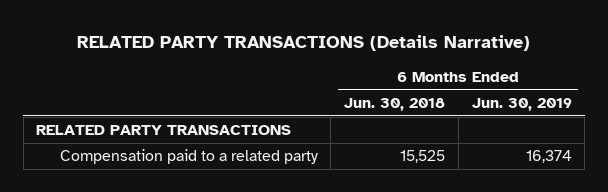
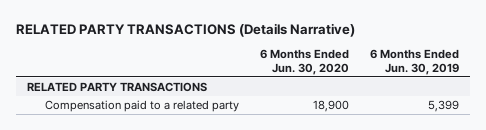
- | 6 Months Ended Jun. 30, 2018 | 6 Months Ended Jun. 30, 2019
+ | 6 Months Ended Jun. 30, 2020 | 6 Months Ended Jun. 30, 2019
- Compensation paid to a related party | 15,525 | 16,374
+ Compensation paid to a related party | 18,900 | 5,399

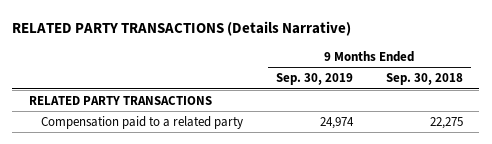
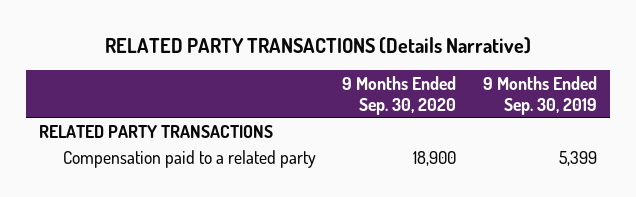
- | 9 Months Ended Sep. 30, 2019 | 9 Months Ended Sep. 30, 2018
+ | 9 Months Ended Sep. 30, 2020 | 9 Months Ended Sep. 30, 2019
- Compensation paid to a related party | 24,974 | 22,275
+ Compensation paid to a related party | 18,900 | 5,399

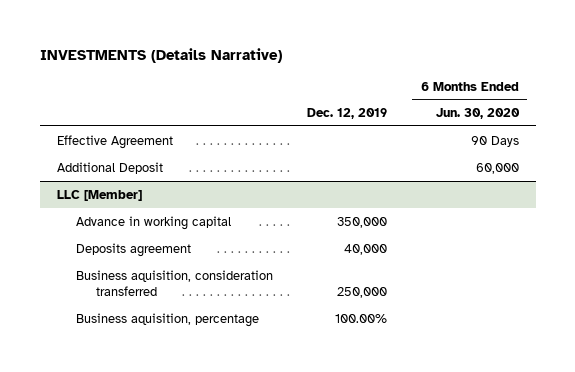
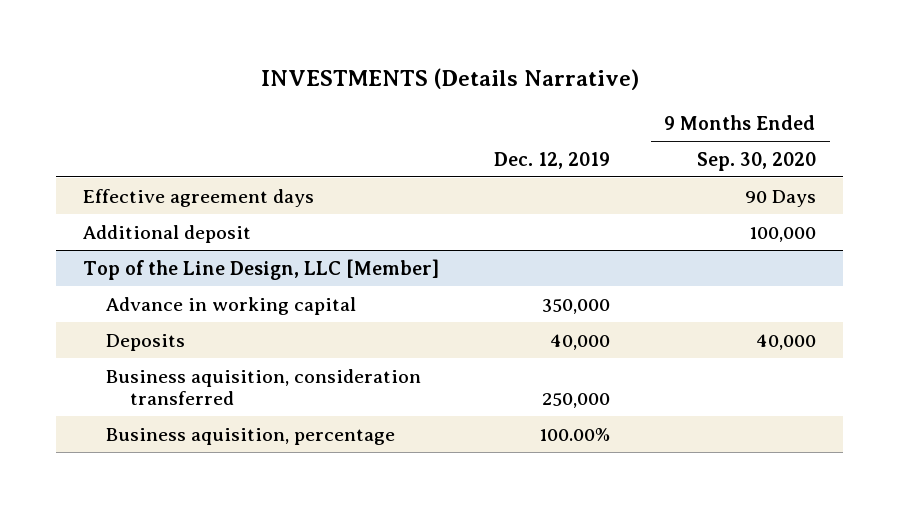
- | Dec. 12, 2019 | 6 Months Ended Jun. 30, 2020
+ | Dec. 12, 2019 | 9 Months Ended Sep. 30, 2020
- Effective Agreement | | 90 Days
- Additional Deposit | | 60,000
- LLC [Member]
+ Effective agreement days | | 90 Days
+ Additional deposit | | 100,000
+ Top of the Line Design, LLC [Member]
- Deposits agreement | 40,000 |
+ Deposits | 40,000 | 40,000

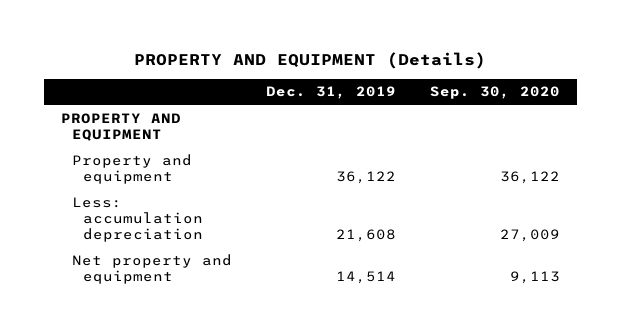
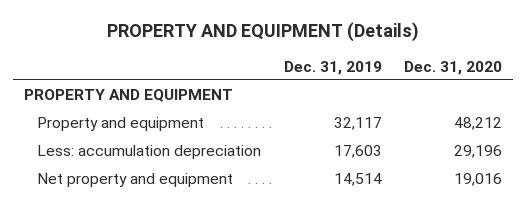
- | Dec. 31, 2019 | Sep. 30, 2020
+ | Dec. 31, 2019 | Dec. 31, 2020
- Property and equipment | 36,122 | 36,122
- Less: accumulation depreciation | 21,608 | 27,009
+ Property and equipment | 32,117 | 48,212
+ Less: accumulation depreciation | 17,603 | 29,196

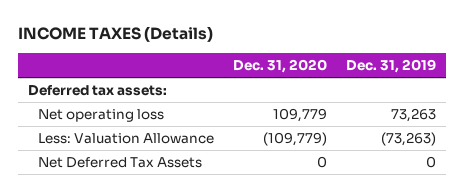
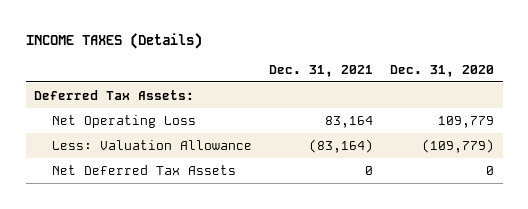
- | Dec. 31, 2020 | Dec. 31, 2019
+ | Dec. 31, 2021 | Dec. 31, 2020
- Deferred tax assets:
- Net operating loss | 109,779 | 73,263
+ Deferred Tax Assets:
+ Net Operating Loss | 83,164 | 109,779

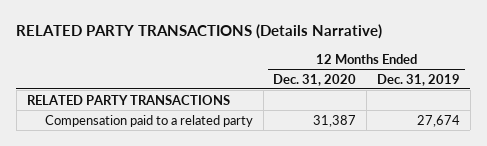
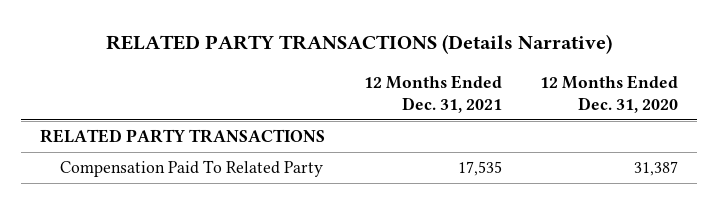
- | 12 Months Ended Dec. 31, 2020 | 12 Months Ended Dec. 31, 2019
+ | 12 Months Ended Dec. 31, 2021 | 12 Months Ended Dec. 31, 2020
- Compensation paid to a related party | 31,387 | 27,674
+ Compensation Paid To Related Party | 17,535 | 31,387

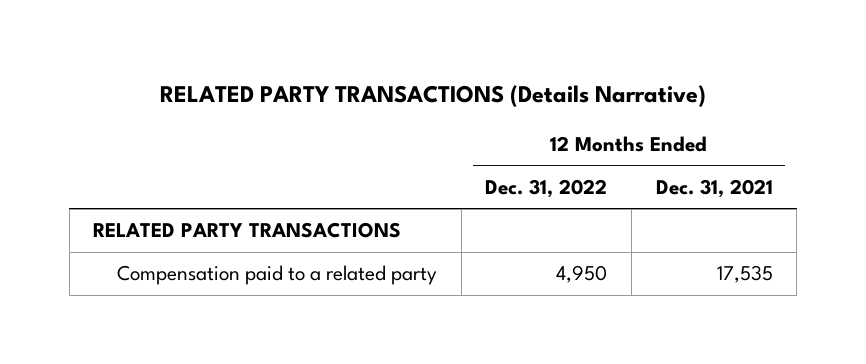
- | 12 Months Ended Dec. 31, 2021 | 12 Months Ended Dec. 31, 2020
+ | 12 Months Ended Dec. 31, 2022 | 12 Months Ended Dec. 31, 2021
- Compensation Paid To Related Party | 17,535 | 31,387
+ Compensation paid to a related party | 4,950 | 17,535

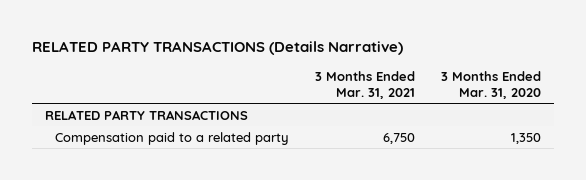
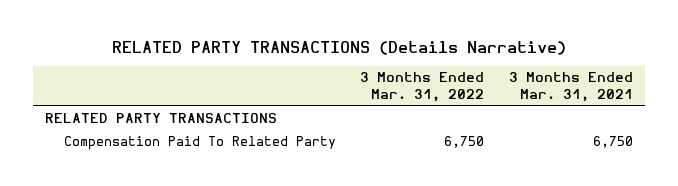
- | 3 Months Ended Mar. 31, 2021 | 3 Months Ended Mar. 31, 2020
+ | 3 Months Ended Mar. 31, 2022 | 3 Months Ended Mar. 31, 2021
- Compensation paid to a related party | 6,750 | 1,350
+ Compensation Paid To Related Party | 6,750 | 6,750

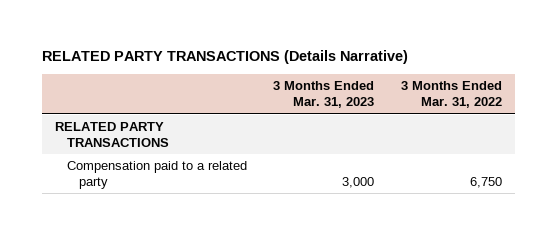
- | 3 Months Ended Mar. 31, 2022 | 3 Months Ended Mar. 31, 2021
+ | 3 Months Ended Mar. 31, 2023 | 3 Months Ended Mar. 31, 2022
- Compensation Paid To Related Party | 6,750 | 6,750
+ Compensation paid to a related party | 3,000 | 6,750

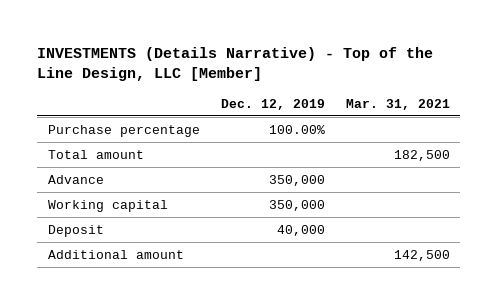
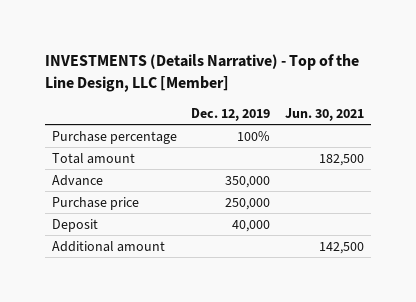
- | Dec. 12, 2019 | Mar. 31, 2021
+ | Dec. 12, 2019 | Jun. 30, 2021
- Purchase percentage | 100.00% |
+ Purchase percentage | 100% |
- Working capital | 350,000 |
+ Purchase price | 250,000 |

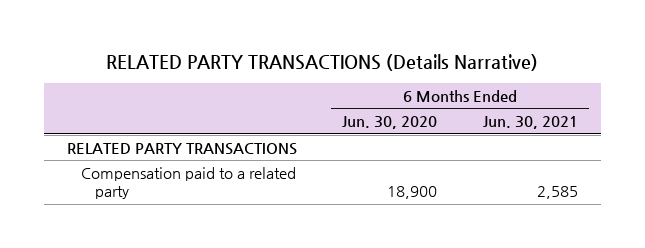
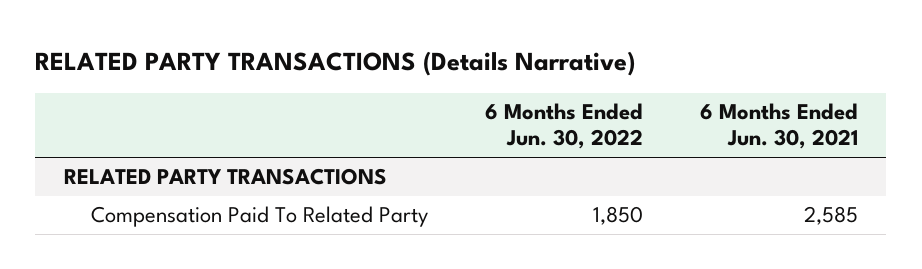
- | 6 Months Ended Jun. 30, 2020 | 6 Months Ended Jun. 30, 2021
+ | 6 Months Ended Jun. 30, 2022 | 6 Months Ended Jun. 30, 2021
- Compensation paid to a related party | 18,900 | 2,585
+ Compensation Paid To Related Party | 1,850 | 2,585

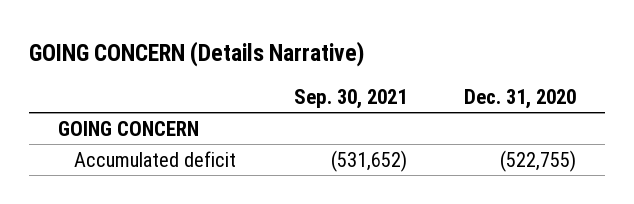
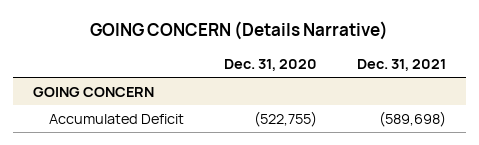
- | Sep. 30, 2021 | Dec. 31, 2020
+ | Dec. 31, 2020 | Dec. 31, 2021
- Accumulated deficit | (531,652) | (522,755)
+ Accumulated Deficit | (522,755) | (589,698)

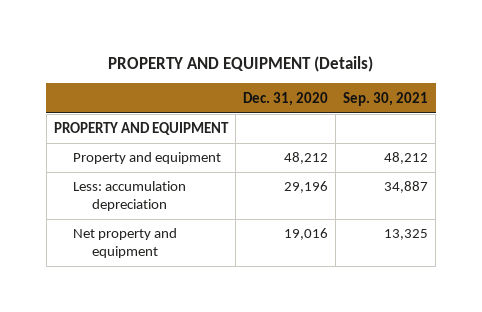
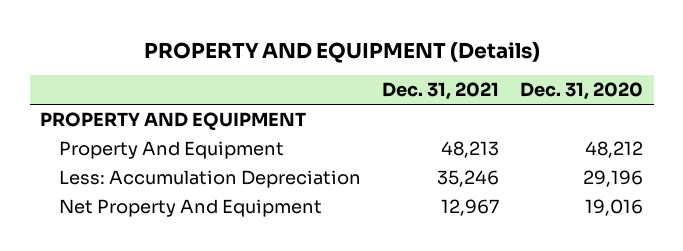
- | Dec. 31, 2020 | Sep. 30, 2021
+ | Dec. 31, 2021 | Dec. 31, 2020
- Property and equipment | 48,212 | 48,212
- Less: accumulation depreciation | 29,196 | 34,887
- Net property and equipment | 19,016 | 13,325
+ Property And Equipment | 48,213 | 48,212
+ Less: Accumulation Depreciation | 35,246 | 29,196
+ Net Property And Equipment | 12,967 | 19,016

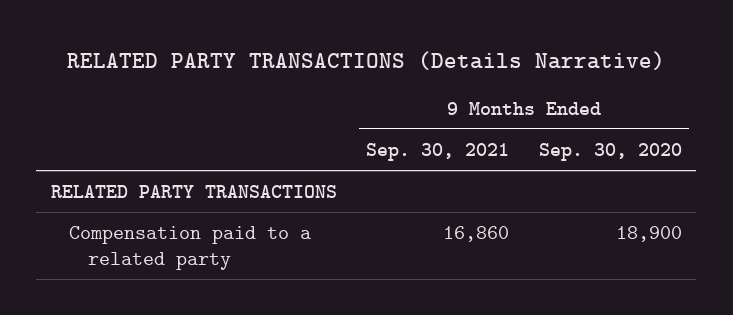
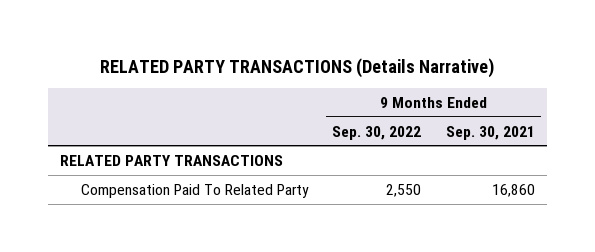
- | 9 Months Ended Sep. 30, 2021 | 9 Months Ended Sep. 30, 2020
+ | 9 Months Ended Sep. 30, 2022 | 9 Months Ended Sep. 30, 2021
- Compensation paid to a related party | 16,860 | 18,900
+ Compensation Paid To Related Party | 2,550 | 16,860

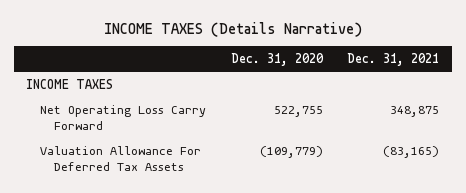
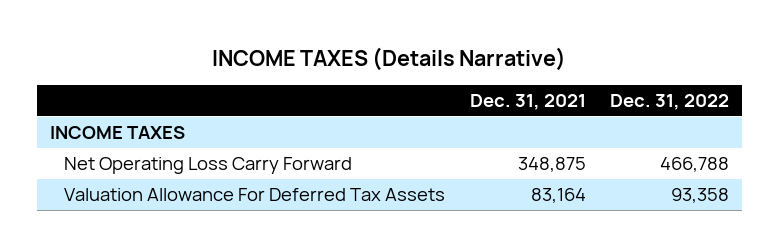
- | Dec. 31, 2020 | Dec. 31, 2021
+ | Dec. 31, 2021 | Dec. 31, 2022
- Valuation Allowance For Deferred Tax Assets | (109,779) | (83,165)
+ Valuation Allowance For Deferred Tax Assets | 83,164 | 93,358

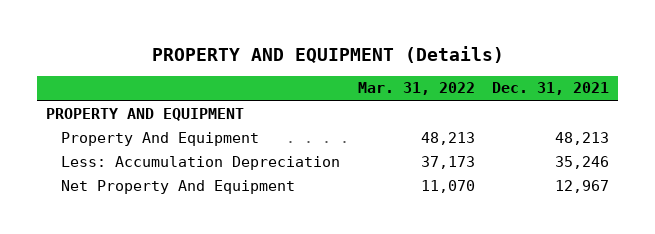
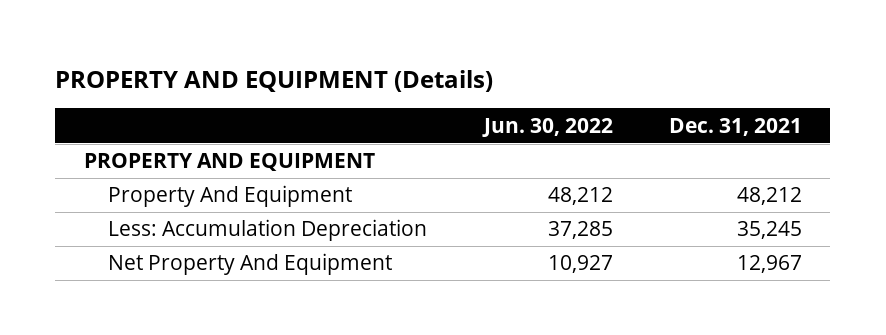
- | Mar. 31, 2022 | Dec. 31, 2021
+ | Jun. 30, 2022 | Dec. 31, 2021
- Property And Equipment | 48,213 | 48,213
- Less: Accumulation Depreciation | 37,173 | 35,246
+ Property And Equipment | 48,212 | 48,212
+ Less: Accumulation Depreciation | 37,285 | 35,245

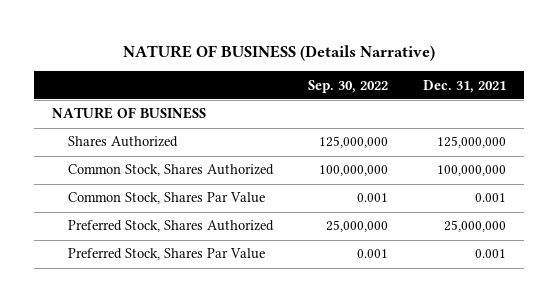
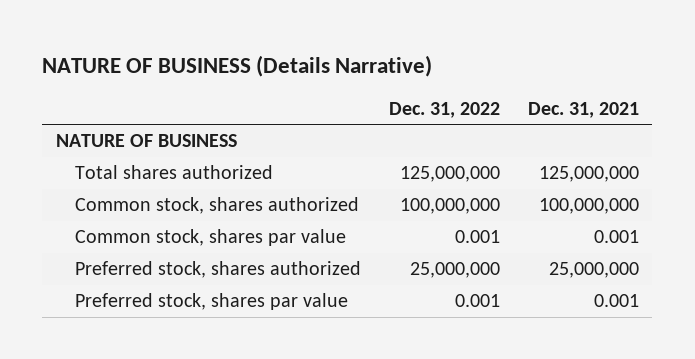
- | Sep. 30, 2022 | Dec. 31, 2021
+ | Dec. 31, 2022 | Dec. 31, 2021
- Shares Authorized | 125,000,000 | 125,000,000
- Common Stock, Shares Authorized | 100,000,000 | 100,000,000
- Common Stock, Shares Par Value | 0.001 | 0.001
- Preferred Stock, Shares Authorized | 25,000,000 | 25,000,000
- Preferred Stock, Shares Par Value | 0.001 | 0.001
+ Total shares authorized | 125,000,000 | 125,000,000
+ Common stock, shares authorized | 100,000,000 | 100,000,000
+ Common stock, shares par value | 0.001 | 0.001
+ Preferred stock, shares authorized | 25,000,000 | 25,000,000
+ Preferred stock, shares par value | 0.001 | 0.001

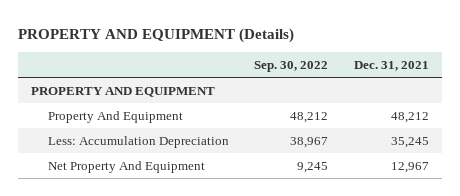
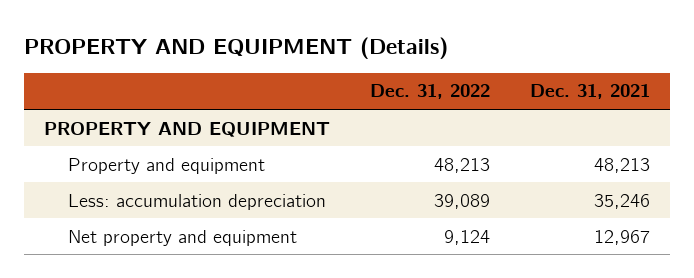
- | Sep. 30, 2022 | Dec. 31, 2021
+ | Dec. 31, 2022 | Dec. 31, 2021
- Property And Equipment | 48,212 | 48,212
- Less: Accumulation Depreciation | 38,967 | 35,245
- Net Property And Equipment | 9,245 | 12,967
+ Property and equipment | 48,213 | 48,213
+ Less: accumulation depreciation | 39,089 | 35,246
+ Net property and equipment | 9,124 | 12,967

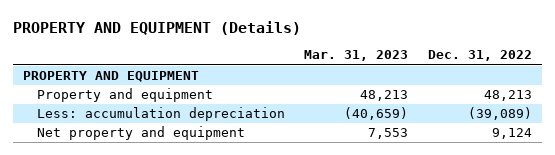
- | Dec. 31, 2022 | Dec. 31, 2021
+ | Mar. 31, 2023 | Dec. 31, 2022
- Less: accumulation depreciation | 39,089 | 35,246
+ Less: accumulation depreciation | (40,659) | (39,089)

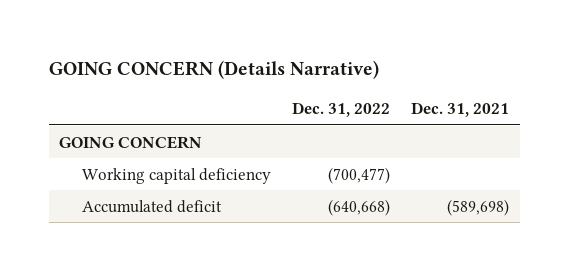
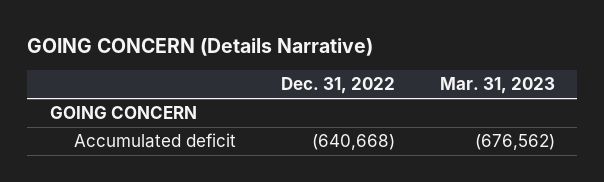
- | Dec. 31, 2022 | Dec. 31, 2021
+ | Dec. 31, 2022 | Mar. 31, 2023
- Working capital deficiency | (700,477) |

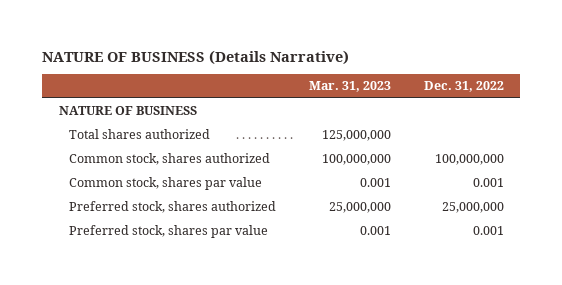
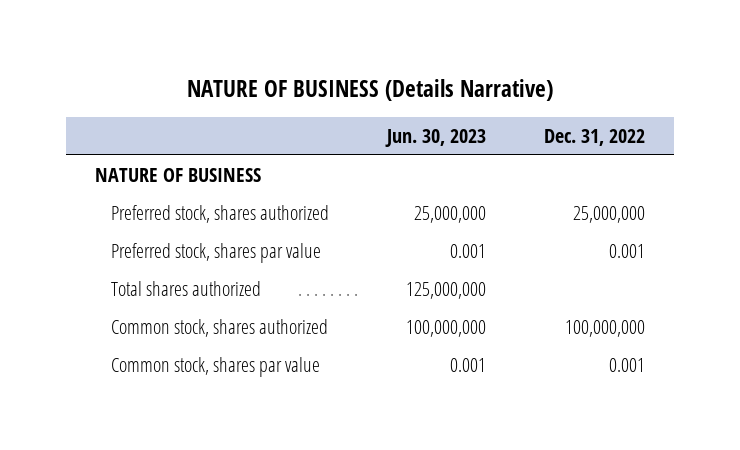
- | Mar. 31, 2023 | Dec. 31, 2022
+ | Jun. 30, 2023 | Dec. 31, 2022
moved up: Preferred stock, shares authorized | 25,000,000 | 25,000,000
moved up: Preferred stock, shares par value | 0.001 | 0.001

